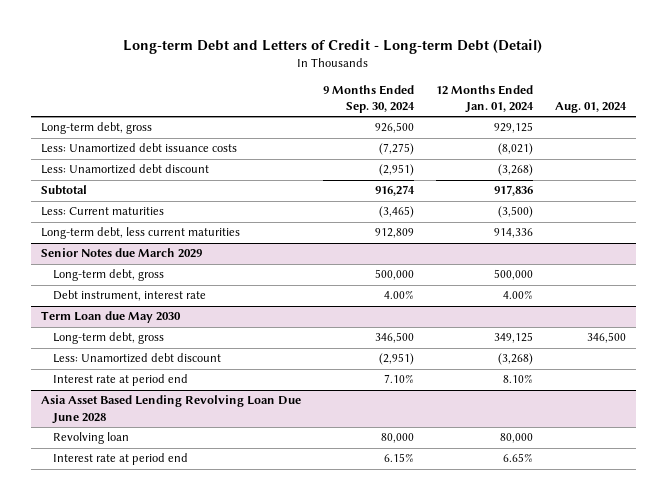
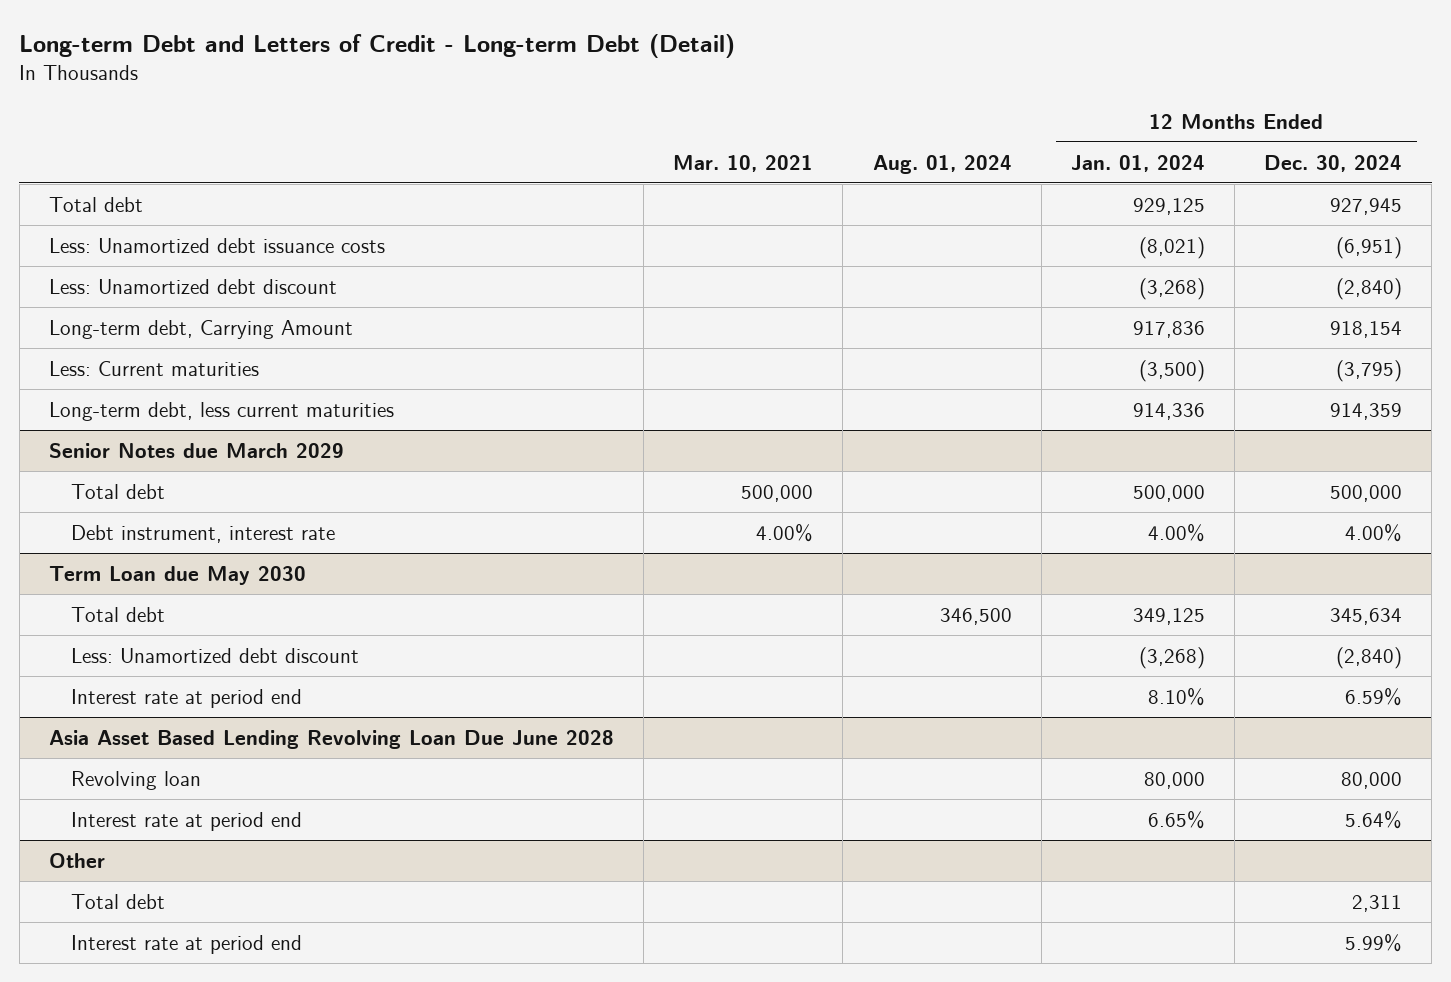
- | 9 Months Ended Sep. 30, 2024 | 12 Months Ended Jan. 01, 2024 | Aug. 01, 2024
+ | Mar. 10, 2021 | Aug. 01, 2024 | 12 Months Ended Jan. 01, 2024 | 12 Months Ended Dec. 30, 2024
- Long-term debt, gross | 926,500 | 929,125 |
+ Total debt | | | 929,125 | 927,945
- Subtotal | 916,274 | 917,836 |
+ Long-term debt, Carrying Amount | | | 917,836 | 918,154
@ Senior Notes due March 2029
- Long-term debt, gross | 500,000 | 500,000 |
+ Total debt | 500,000 | | 500,000 | 500,000
@ Term Loan due May 2030
- Long-term debt, gross | 346,500 | 349,125 | 346,500
+ Total debt | | 346,500 | 349,125 | 345,634
+ Other
+ Total debt | | | | 2,311
+ Interest rate at period end | | | | 5.99%

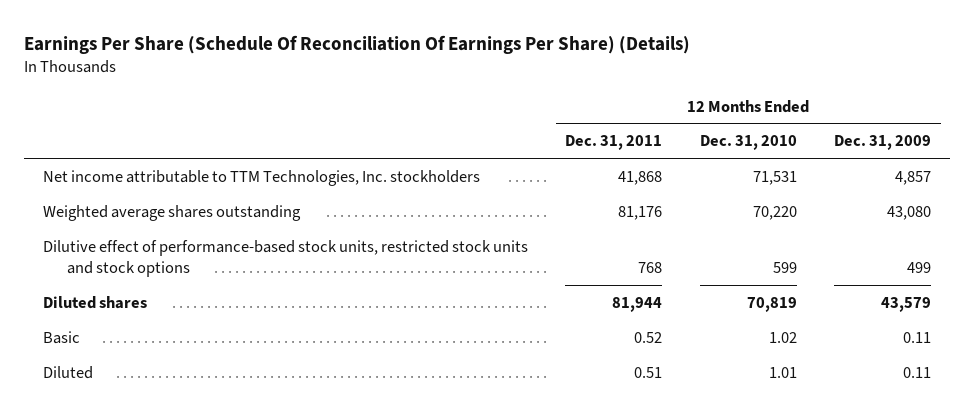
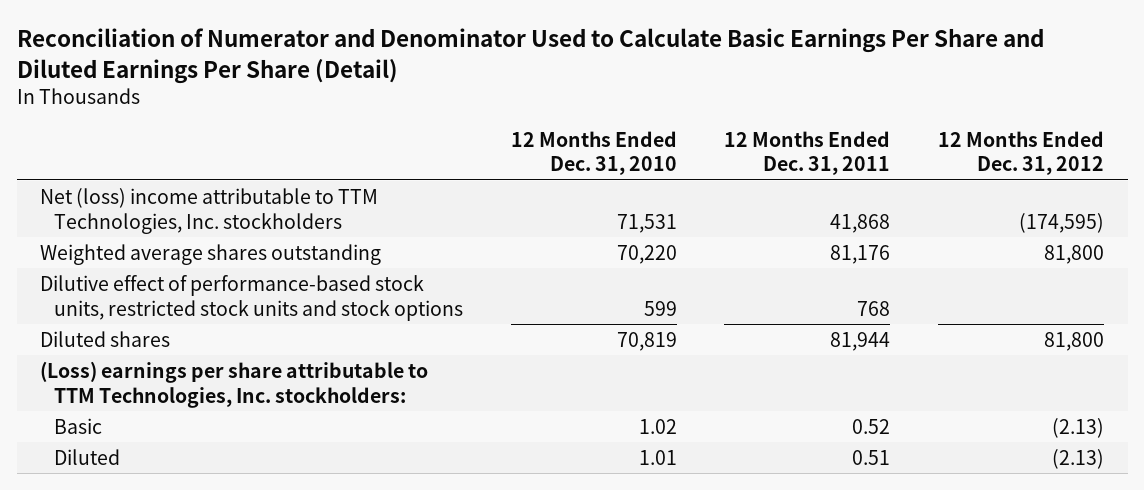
- Earnings Per Share (Schedule Of Reconciliation Of Earnings Per Share) (Details)
+ Reconciliation of Numerator and Denominator Used to Calculate Basic Earnings Per Share and Diluted Earnings Per Share (Detail)
- | 12 Months Ended Dec. 31, 2011 | 12 Months Ended Dec. 31, 2010 | 12 Months Ended Dec. 31, 2009
+ | 12 Months Ended Dec. 31, 2010 | 12 Months Ended Dec. 31, 2011 | 12 Months Ended Dec. 31, 2012
- Net income attributable to TTM Technologies, Inc. stockholders | 41,868 | 71,531 | 4,857
+ Net (loss) income attributable to TTM Technologies, Inc. stockholders | 71,531 | 41,868 | (174,595)
+ (Loss) earnings per share attributable to TTM Technologies, Inc. stockholders:

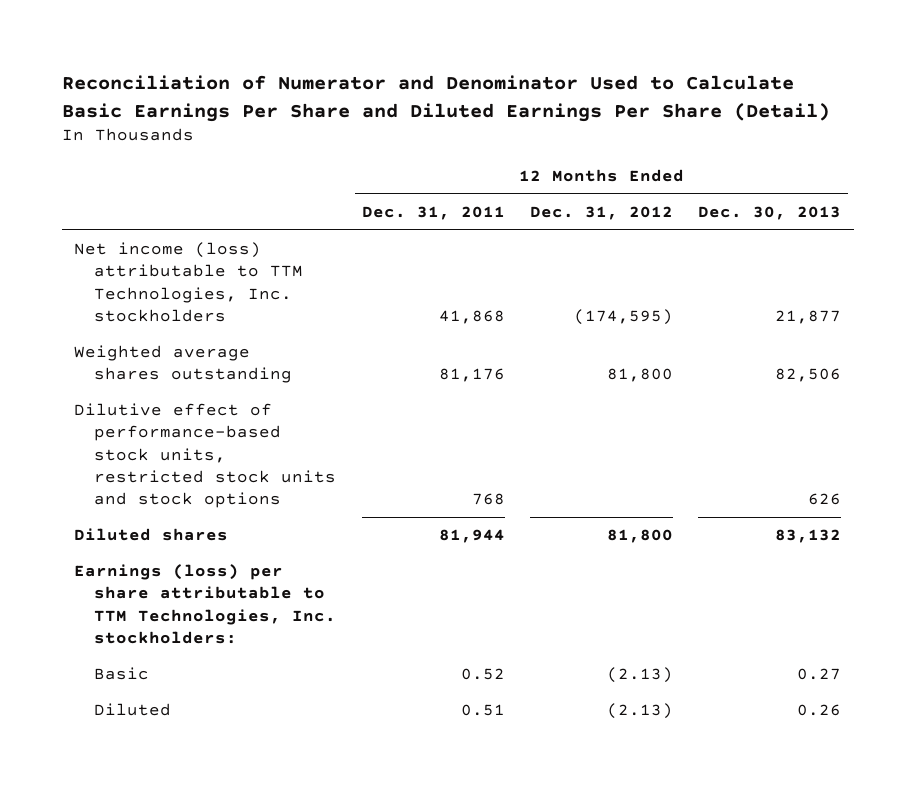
- | 12 Months Ended Dec. 31, 2010 | 12 Months Ended Dec. 31, 2011 | 12 Months Ended Dec. 31, 2012
+ | 12 Months Ended Dec. 31, 2011 | 12 Months Ended Dec. 31, 2012 | 12 Months Ended Dec. 30, 2013
- Net (loss) income attributable to TTM Technologies, Inc. stockholders | 71,531 | 41,868 | (174,595)
+ Net income (loss) attributable to TTM Technologies, Inc. stockholders | 41,868 | (174,595) | 21,877
- (Loss) earnings per share attributable to TTM Technologies, Inc. stockholders:
+ Earnings (loss) per share attributable to TTM Technologies, Inc. stockholders:

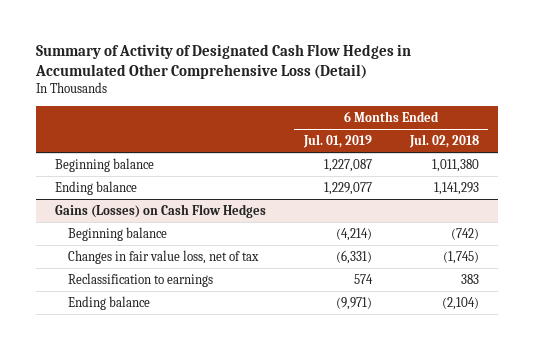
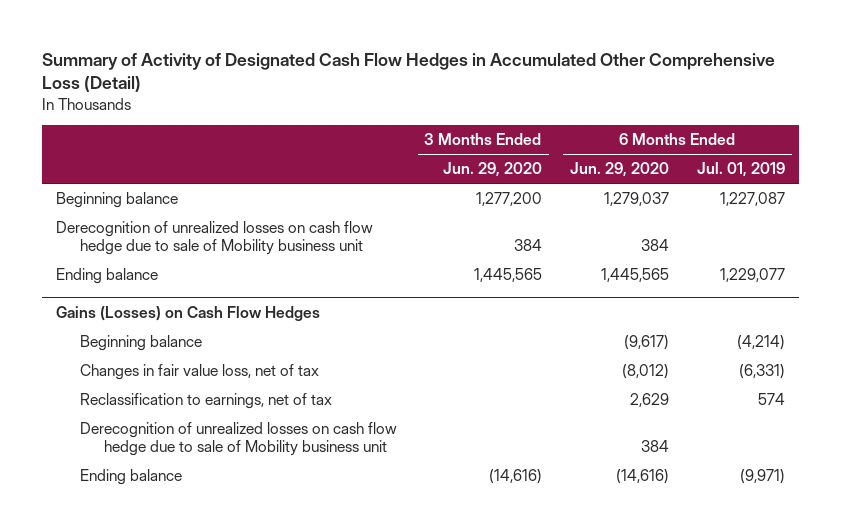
- | 6 Months Ended Jul. 01, 2019 | 6 Months Ended Jul. 02, 2018
+ | 3 Months Ended Jun. 29, 2020 | 6 Months Ended Jun. 29, 2020 | 6 Months Ended Jul. 01, 2019
+ Derecognition of unrealized losses on cash flow hedge due to sale of Mobility business unit | 384 | 384 |
@ Gains (Losses) on Cash Flow Hedges
- Reclassification to earnings | 574 | 383
+ Reclassification to earnings, net of tax | | 2,629 | 574
+ Derecognition of unrealized losses on cash flow hedge due to sale of Mobility business unit | | 384 |

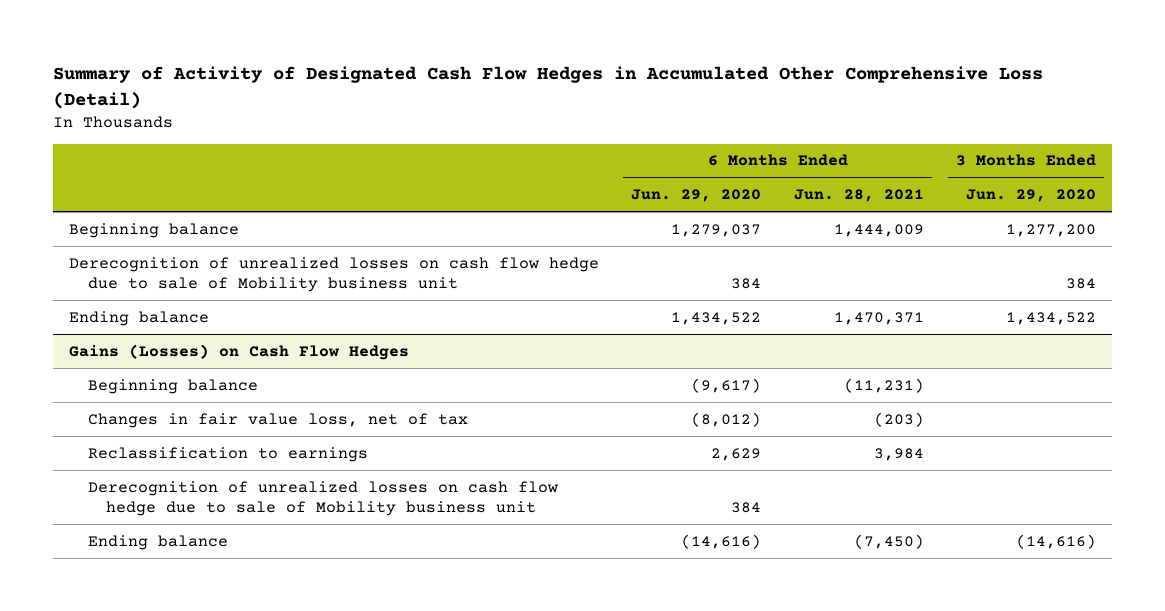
- | 3 Months Ended Jun. 29, 2020 | 6 Months Ended Jun. 29, 2020 | 6 Months Ended Jul. 01, 2019
+ | 6 Months Ended Jun. 29, 2020 | 6 Months Ended Jun. 28, 2021 | 3 Months Ended Jun. 29, 2020
- Ending balance | 1,445,565 | 1,445,565 | 1,229,077
+ Ending balance | 1,434,522 | 1,470,371 | 1,434,522
@ Gains (Losses) on Cash Flow Hedges
- Reclassification to earnings, net of tax | | 2,629 | 574
+ Reclassification to earnings | 2,629 | 3,984 |

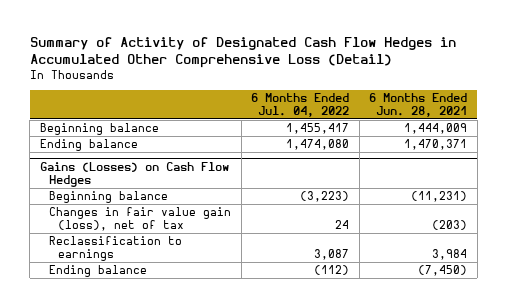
- | 6 Months Ended Jun. 29, 2020 | 6 Months Ended Jun. 28, 2021 | 3 Months Ended Jun. 29, 2020
+ | 6 Months Ended Jul. 04, 2022 | 6 Months Ended Jun. 28, 2021
- Derecognition of unrealized losses on cash flow hedge due to sale of Mobility business unit | 384 | | 384
@ Gains (Losses) on Cash Flow Hedges
- Changes in fair value loss, net of tax | (8,012) | (203) |
+ Changes in fair value gain (loss), net of tax | 24 | (203)
- Derecognition of unrealized losses on cash flow hedge due to sale of Mobility business unit | 384 | |

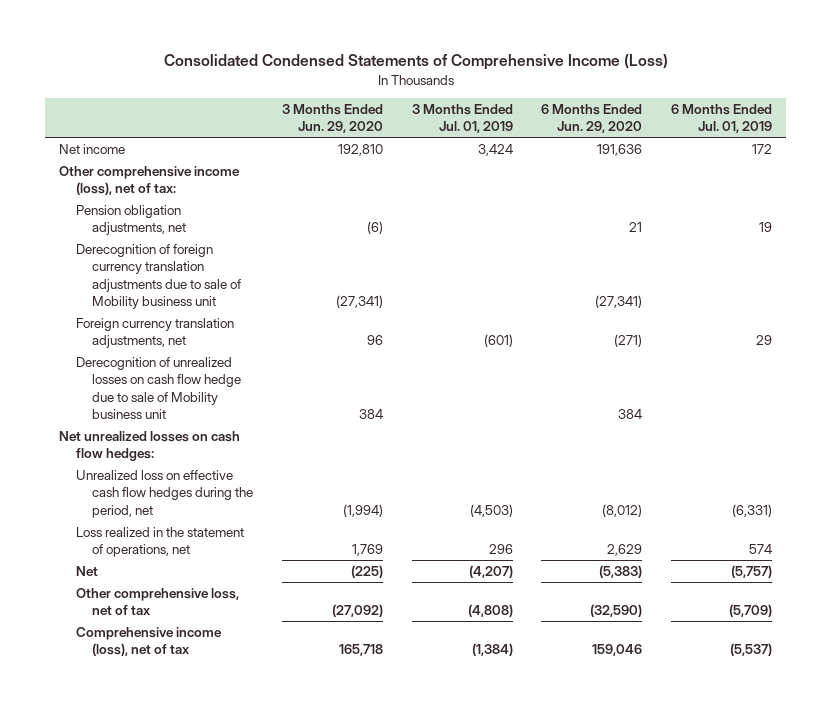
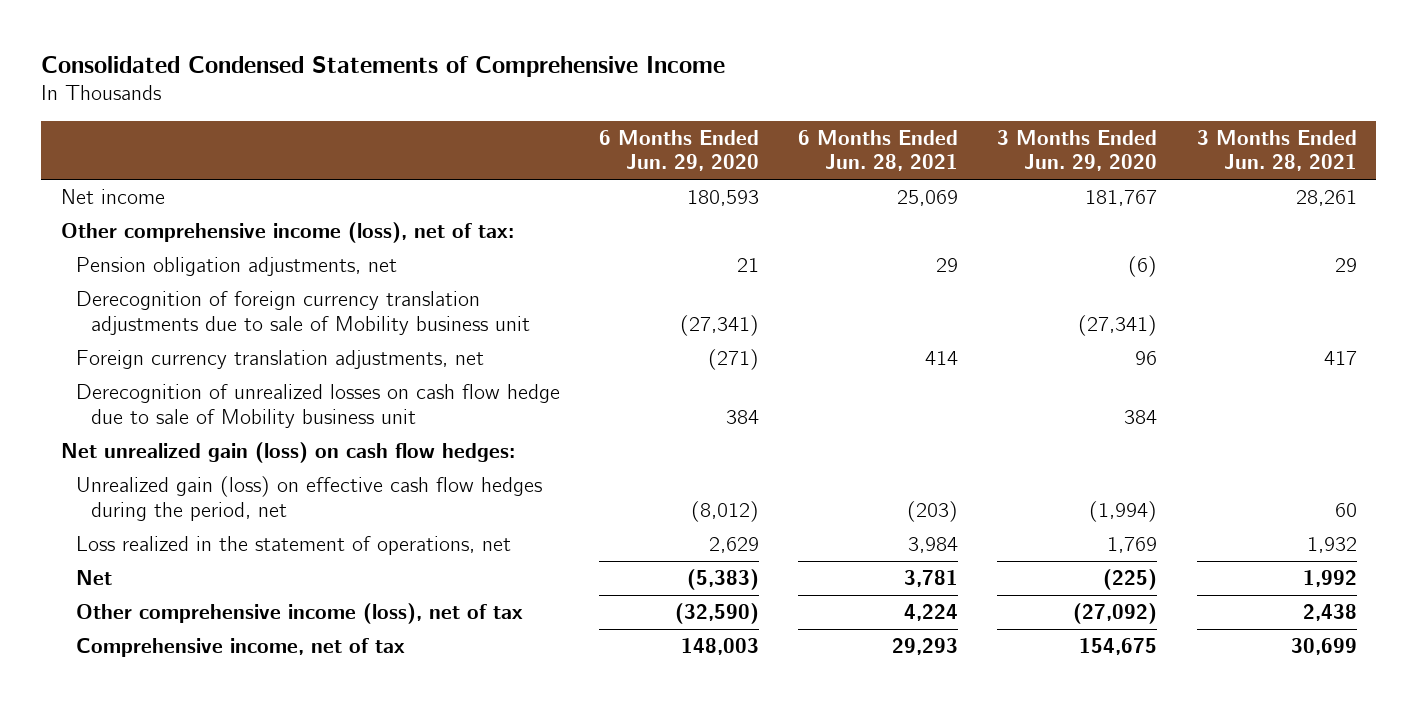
- Consolidated Condensed Statements of Comprehensive Income (Loss)
+ Consolidated Condensed Statements of Comprehensive Income
- | 3 Months Ended Jun. 29, 2020 | 3 Months Ended Jul. 01, 2019 | 6 Months Ended Jun. 29, 2020 | 6 Months Ended Jul. 01, 2019
+ | 6 Months Ended Jun. 29, 2020 | 6 Months Ended Jun. 28, 2021 | 3 Months Ended Jun. 29, 2020 | 3 Months Ended Jun. 28, 2021
- Net income | 192,810 | 3,424 | 191,636 | 172
+ Net income | 180,593 | 25,069 | 181,767 | 28,261
- Net unrealized losses on cash flow hedges:
- Unrealized loss on effective cash flow hedges during the period, net | (1,994) | (4,503) | (8,012) | (6,331)
+ Net unrealized gain (loss) on cash flow hedges:
+ Unrealized gain (loss) on effective cash flow hedges during the period, net | (8,012) | (203) | (1,994) | 60
- Other comprehensive loss, net of tax | (27,092) | (4,808) | (32,590) | (5,709)
- Comprehensive income (loss), net of tax | 165,718 | (1,384) | 159,046 | (5,537)
+ Other comprehensive income (loss), net of tax | (32,590) | 4,224 | (27,092) | 2,438
+ Comprehensive income, net of tax | 148,003 | 29,293 | 154,675 | 30,699

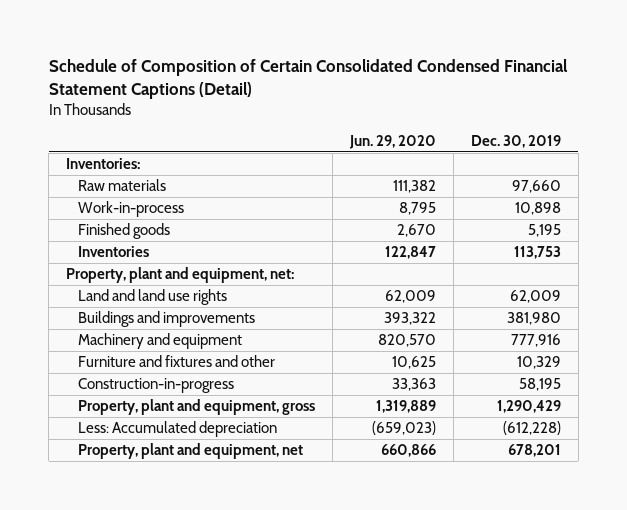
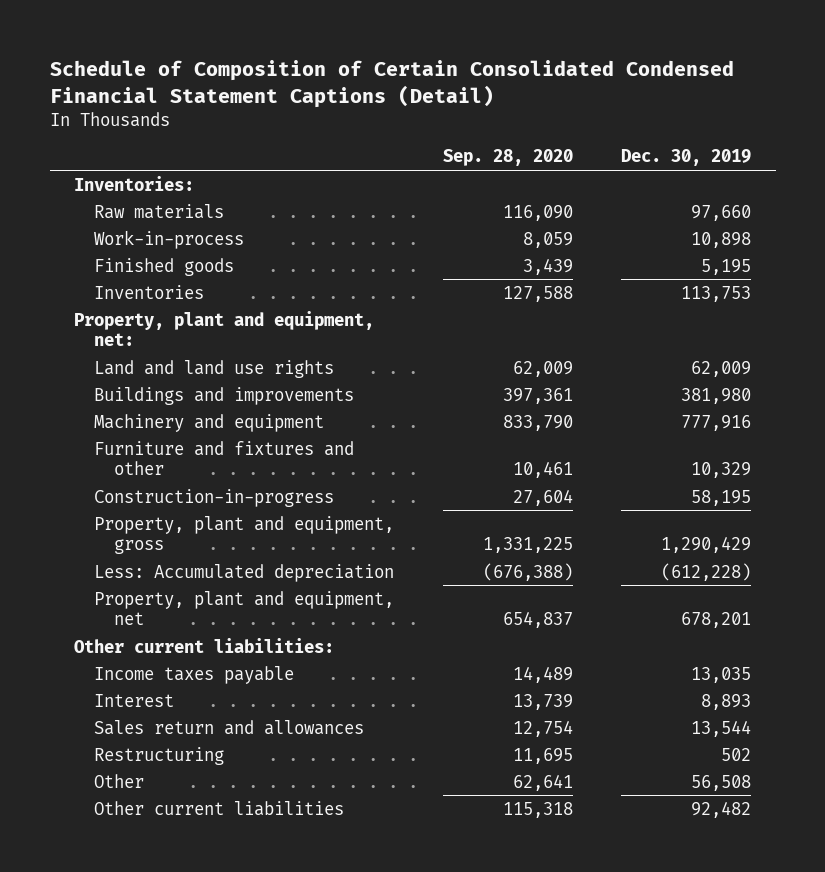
- | Jun. 29, 2020 | Dec. 30, 2019
+ | Sep. 28, 2020 | Dec. 30, 2019
+ Other current liabilities:
+ Income taxes payable | 14,489 | 13,035
+ Interest | 13,739 | 8,893
+ Sales return and allowances | 12,754 | 13,544
+ Restructuring | 11,695 | 502
+ Other | 62,641 | 56,508
+ Other current liabilities | 115,318 | 92,482

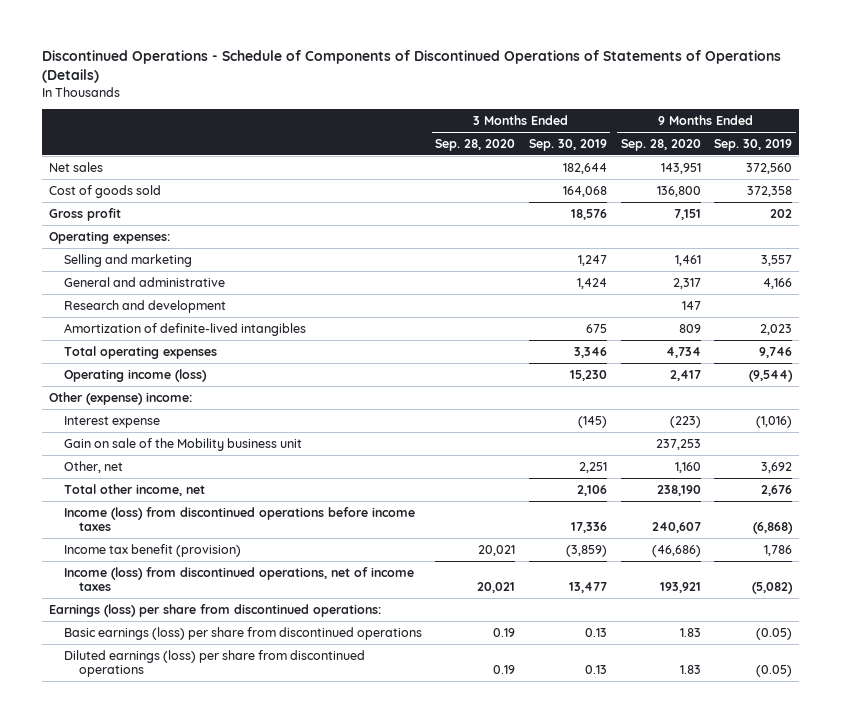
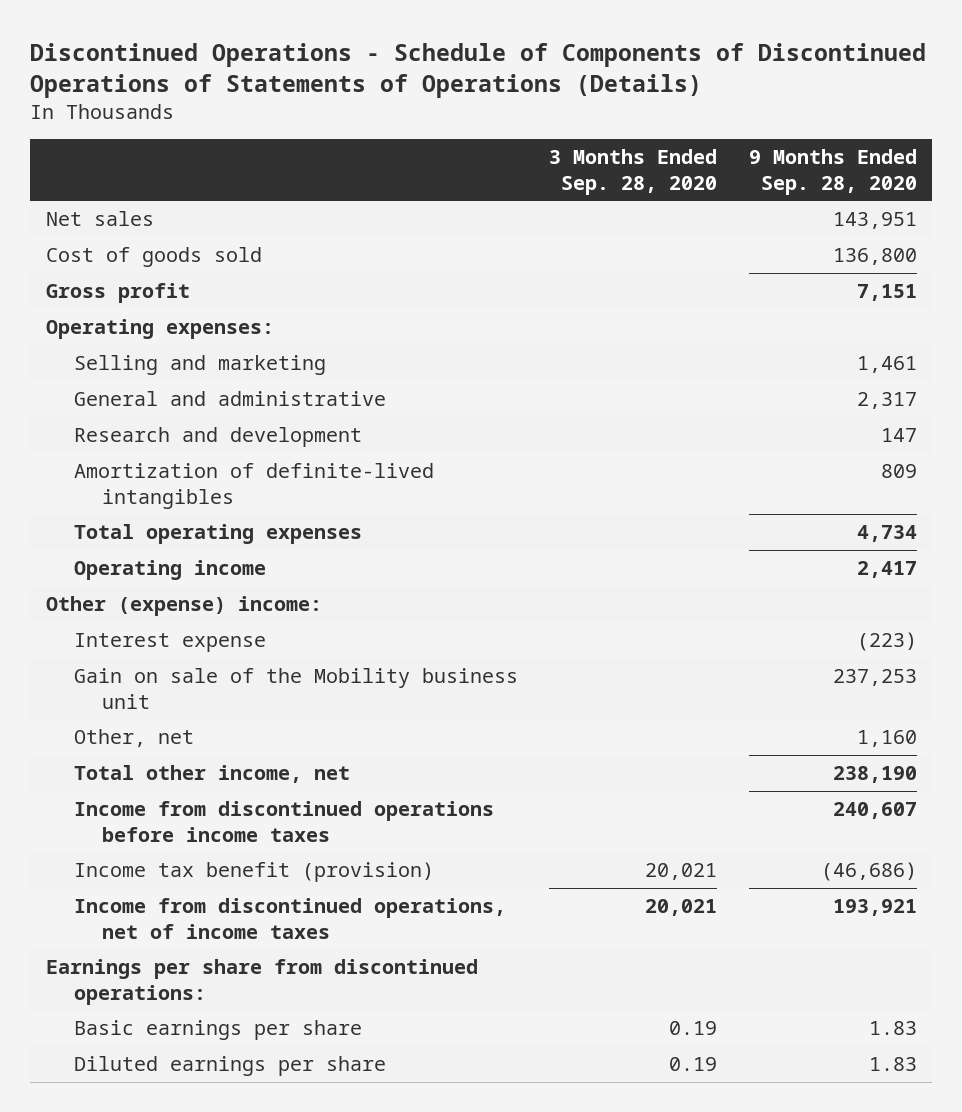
- | 3 Months Ended Sep. 28, 2020 | 3 Months Ended Sep. 30, 2019 | 9 Months Ended Sep. 28, 2020 | 9 Months Ended Sep. 30, 2019
+ | 3 Months Ended Sep. 28, 2020 | 9 Months Ended Sep. 28, 2020
- Operating income (loss) | | 15,230 | 2,417 | (9,544)
+ Operating income | | 2,417
- Income (loss) from discontinued operations before income taxes | | 17,336 | 240,607 | (6,868)
+ Income from discontinued operations before income taxes | | 240,607
- Income (loss) from discontinued operations, net of income taxes | 20,021 | 13,477 | 193,921 | (5,082)
- Earnings (loss) per share from discontinued operations:
- Basic earnings (loss) per share from discontinued operations | 0.19 | 0.13 | 1.83 | (0.05)
- Diluted earnings (loss) per share from discontinued operations | 0.19 | 0.13 | 1.83 | (0.05)
+ Income from discontinued operations, net of income taxes | 20,021 | 193,921
+ Earnings per share from discontinued operations:
+ Basic earnings per share | 0.19 | 1.83
+ Diluted earnings per share | 0.19 | 1.83

